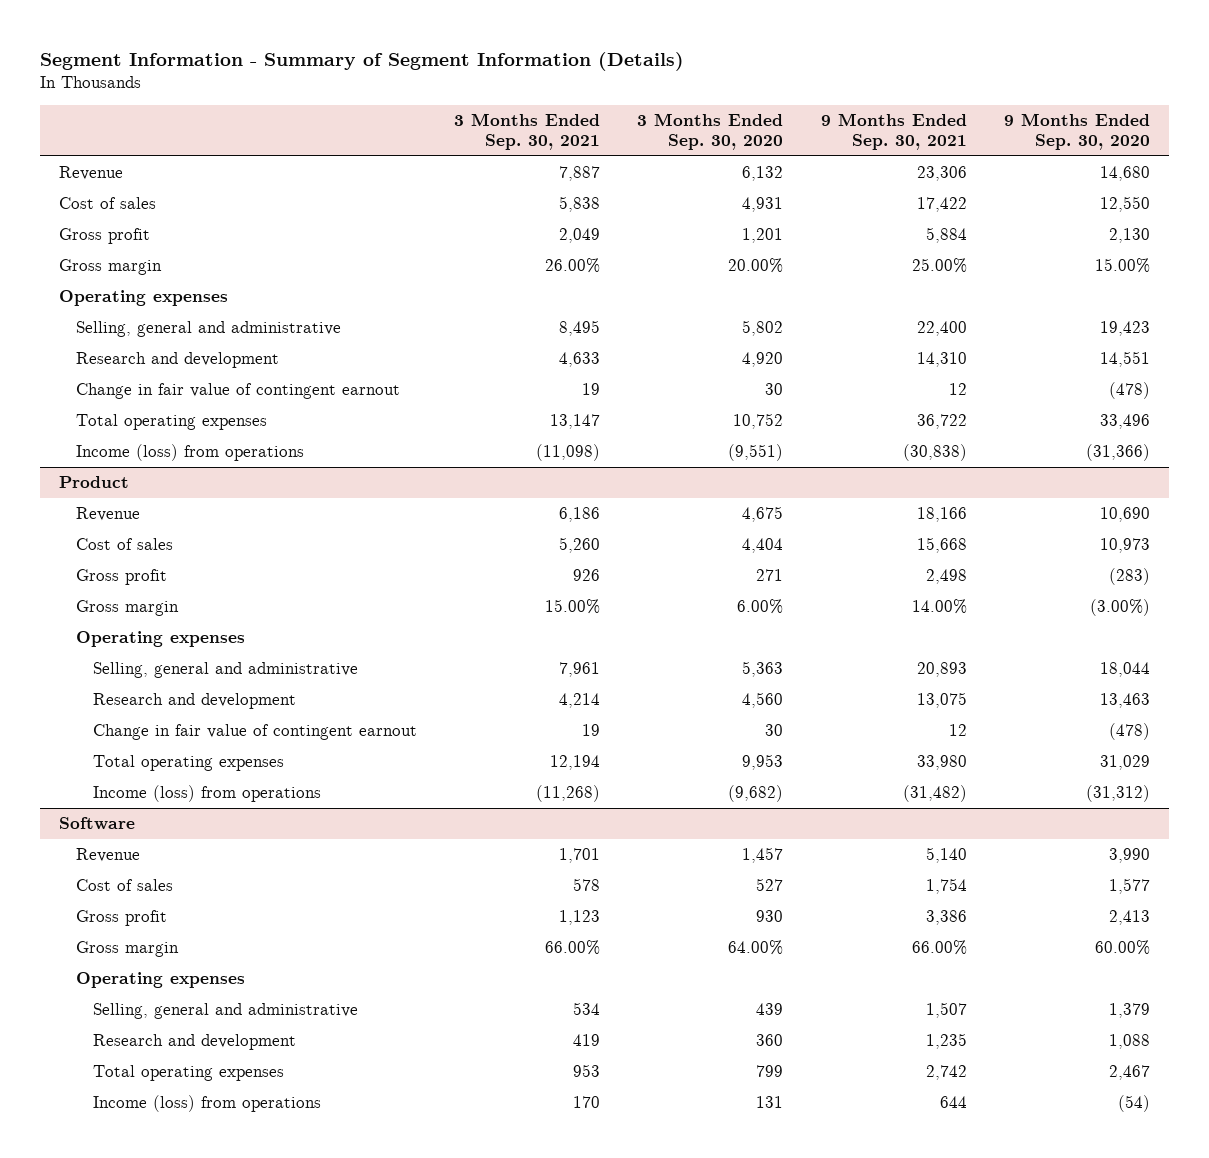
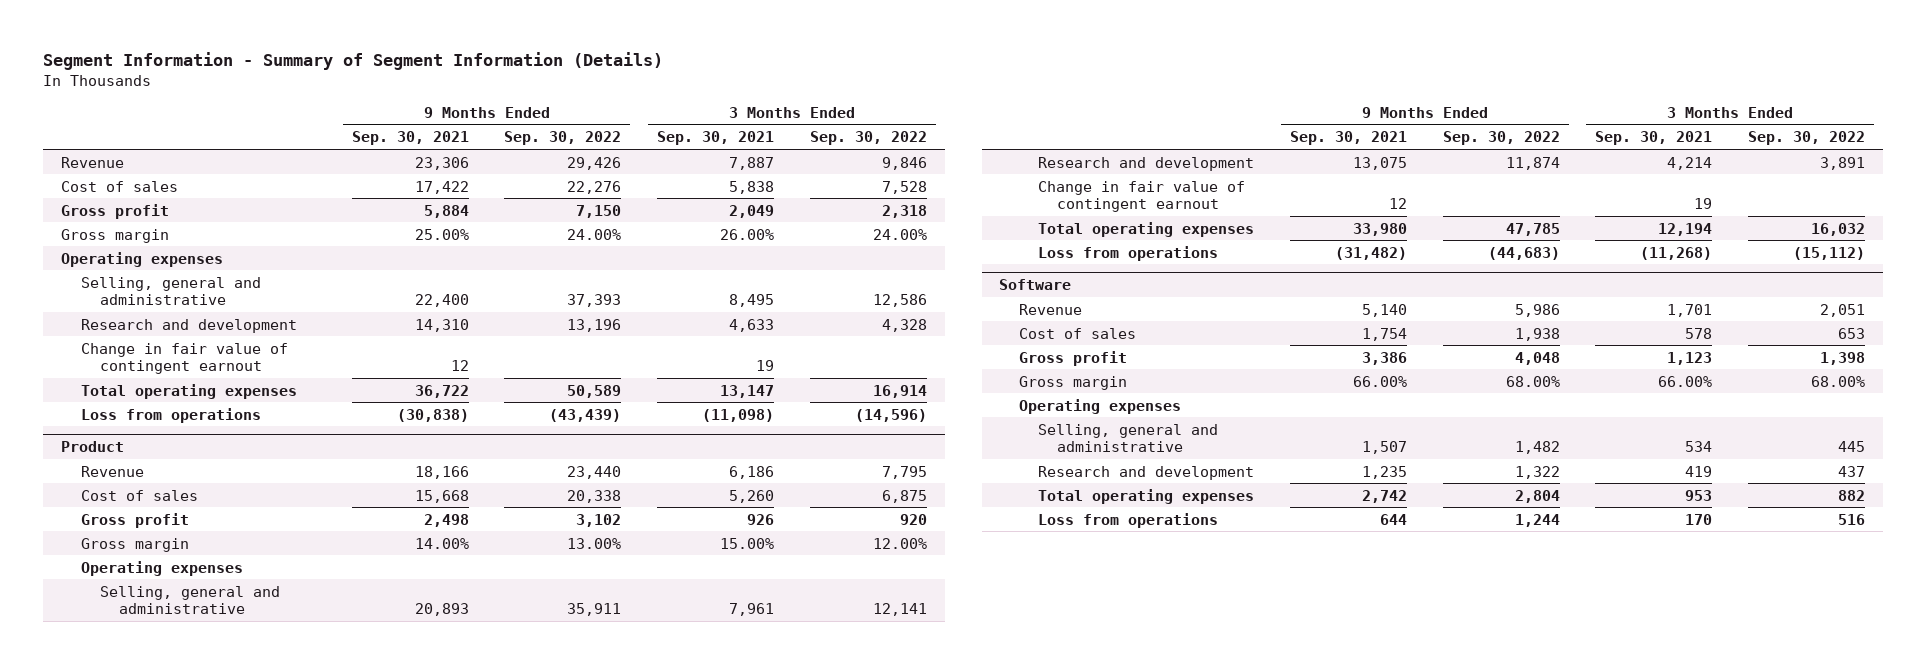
- | 3 Months Ended Sep. 30, 2021 | 3 Months Ended Sep. 30, 2020 | 9 Months Ended Sep. 30, 2021 | 9 Months Ended Sep. 30, 2020
+ | 9 Months Ended Sep. 30, 2021 | 9 Months Ended Sep. 30, 2022 | 3 Months Ended Sep. 30, 2021 | 3 Months Ended Sep. 30, 2022
- Income (loss) from operations | (11,098) | (9,551) | (30,838) | (31,366)
+ Loss from operations | (30,838) | (43,439) | (11,098) | (14,596)
@ Product
- Income (loss) from operations | (11,268) | (9,682) | (31,482) | (31,312)
+ Loss from operations | (31,482) | (44,683) | (11,268) | (15,112)
@ Software
- Income (loss) from operations | 170 | 131 | 644 | (54)
+ Loss from operations | 644 | 1,244 | 170 | 516

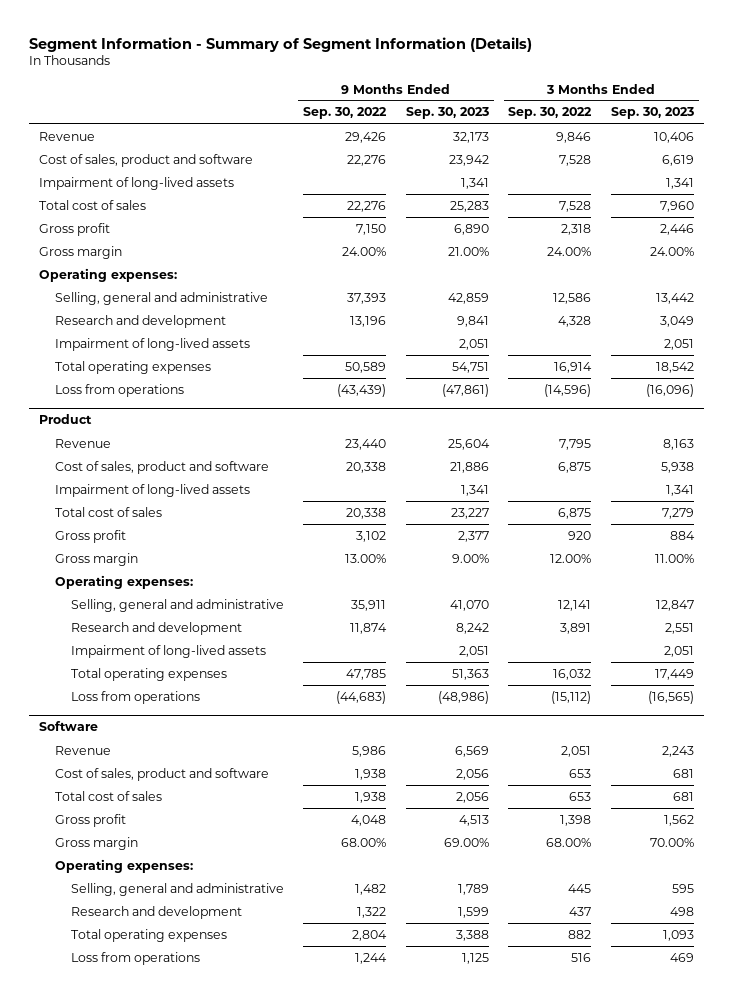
- | 9 Months Ended Sep. 30, 2021 | 9 Months Ended Sep. 30, 2022 | 3 Months Ended Sep. 30, 2021 | 3 Months Ended Sep. 30, 2022
+ | 9 Months Ended Sep. 30, 2022 | 9 Months Ended Sep. 30, 2023 | 3 Months Ended Sep. 30, 2022 | 3 Months Ended Sep. 30, 2023
- Cost of sales | 17,422 | 22,276 | 5,838 | 7,528
+ Cost of sales, product and software | 22,276 | 23,942 | 7,528 | 6,619
+ Impairment of long-lived assets | | 1,341 | | 1,341
+ Total cost of sales | 22,276 | 25,283 | 7,528 | 7,960
- Operating expenses
+ Operating expenses:
- Change in fair value of contingent earnout | 12 | | 19 |
+ Impairment of long-lived assets | | 2,051 | | 2,051
@ Product
- Cost of sales | 15,668 | 20,338 | 5,260 | 6,875
+ Cost of sales, product and software | 20,338 | 21,886 | 6,875 | 5,938
+ Impairment of long-lived assets | | 1,341 | | 1,341
+ Total cost of sales | 20,338 | 23,227 | 6,875 | 7,279
- Operating expenses
+ Operating expenses:
- Change in fair value of contingent earnout | 12 | | 19 |
+ Impairment of long-lived assets | | 2,051 | | 2,051
@ Software
- Cost of sales | 1,754 | 1,938 | 578 | 653
+ Cost of sales, product and software | 1,938 | 2,056 | 653 | 681
+ Total cost of sales | 1,938 | 2,056 | 653 | 681
- Operating expenses
+ Operating expenses:

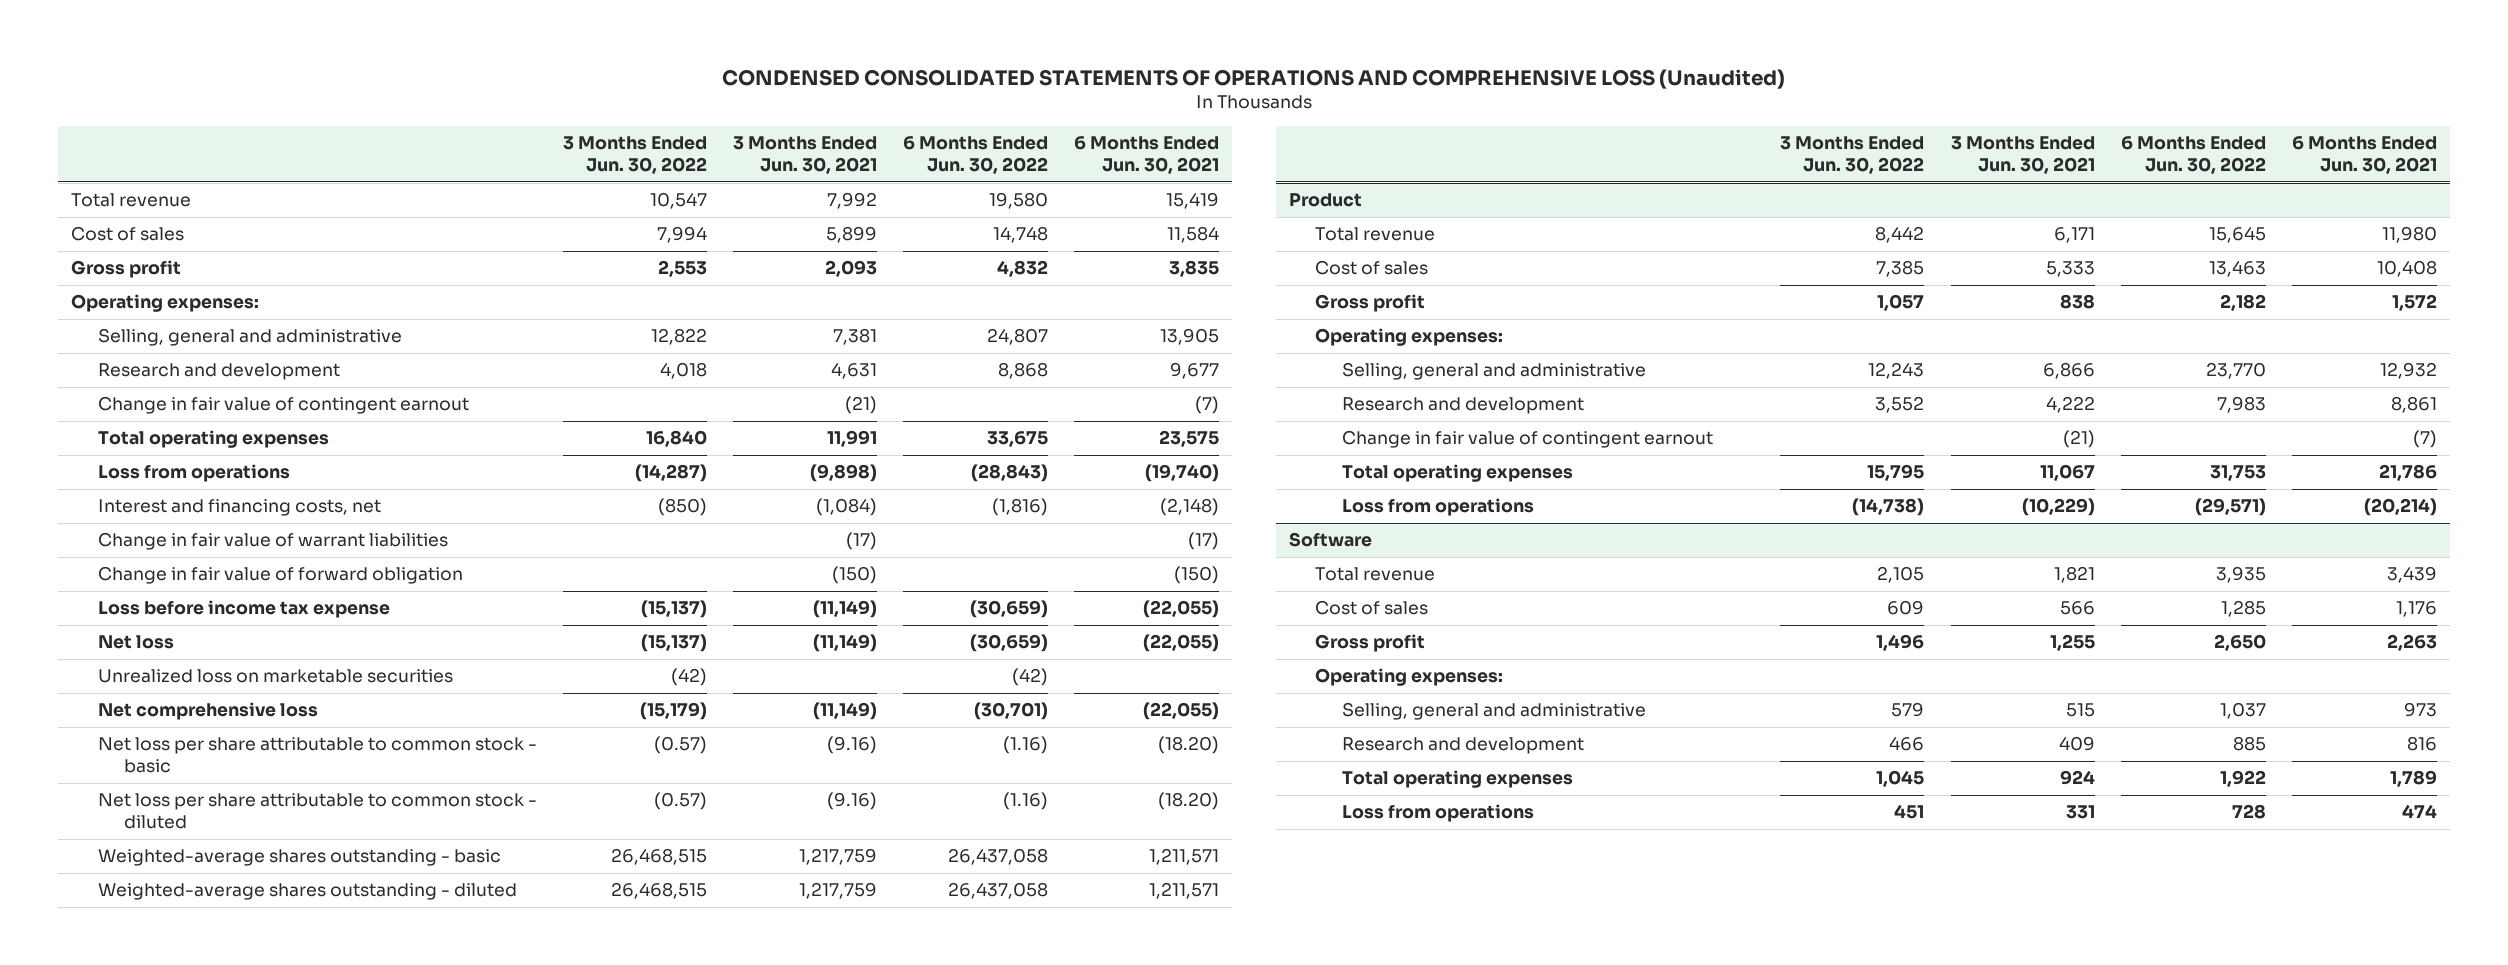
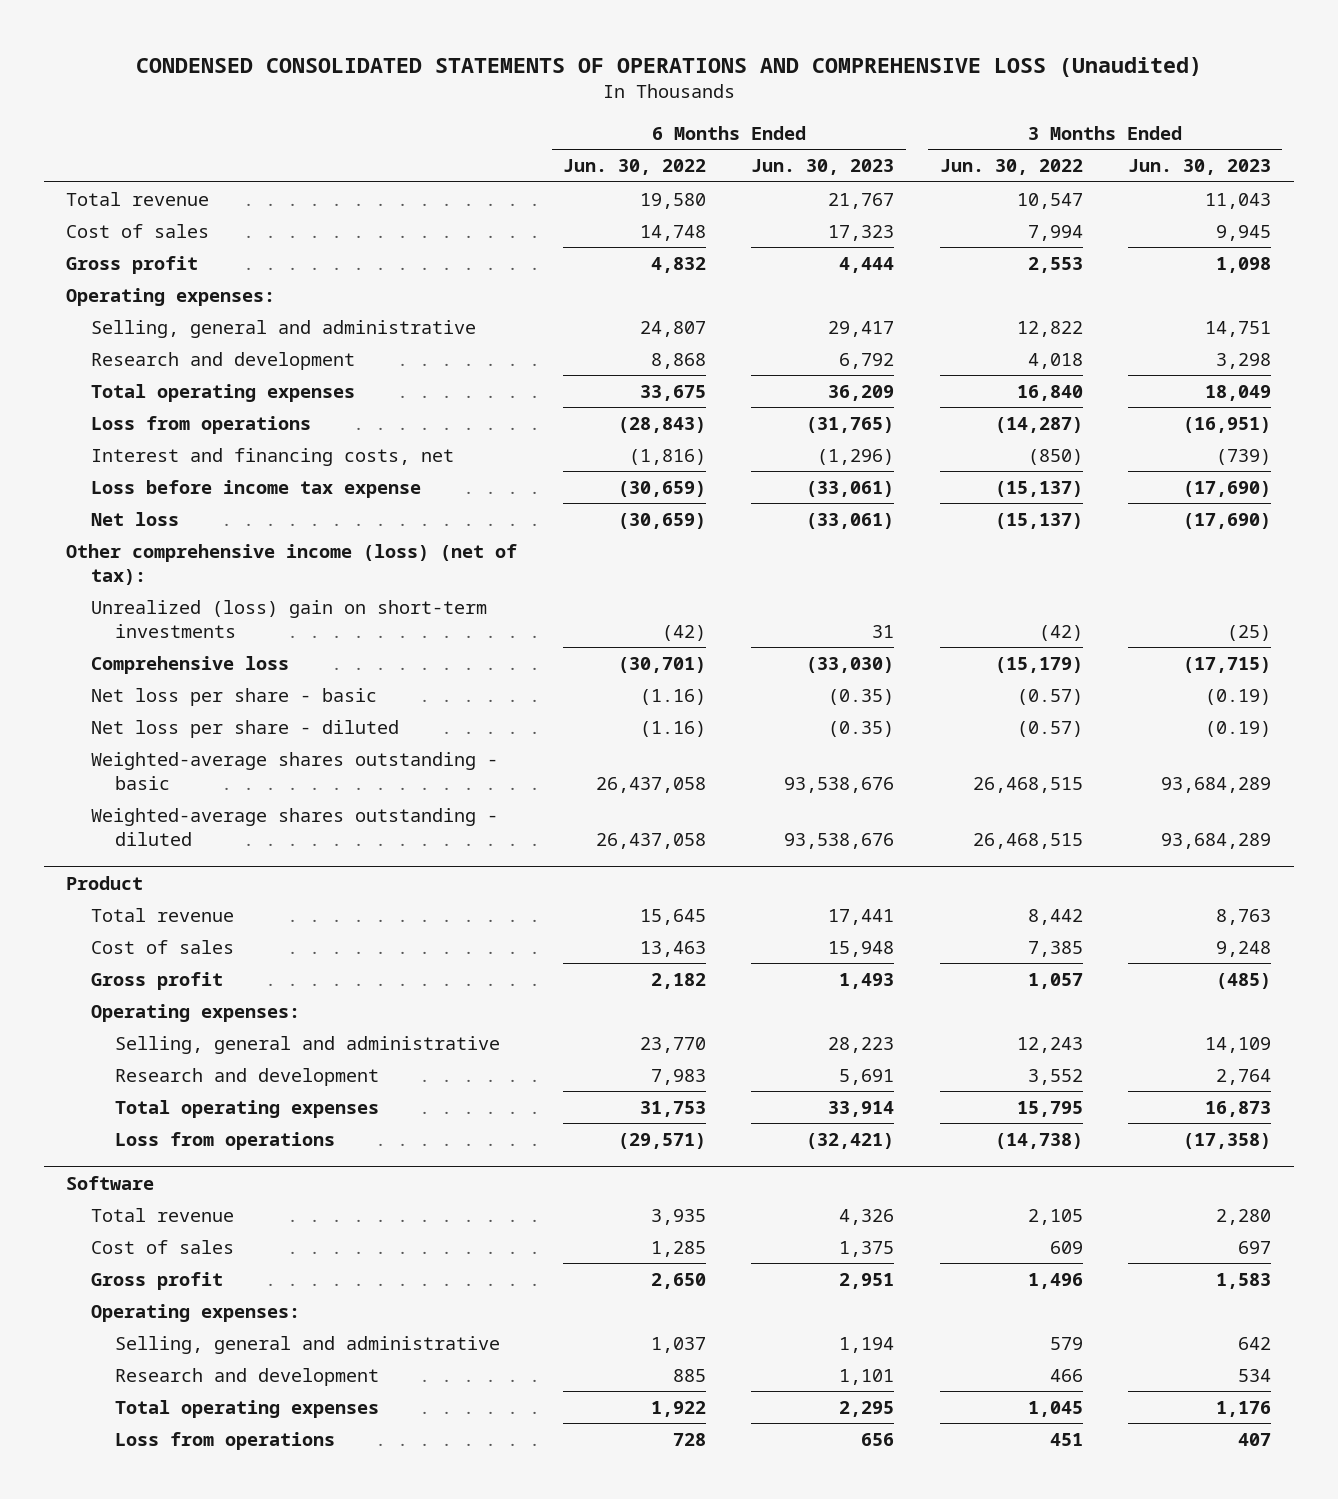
- | 3 Months Ended Jun. 30, 2022 | 3 Months Ended Jun. 30, 2021 | 6 Months Ended Jun. 30, 2022 | 6 Months Ended Jun. 30, 2021
+ | 6 Months Ended Jun. 30, 2022 | 6 Months Ended Jun. 30, 2023 | 3 Months Ended Jun. 30, 2022 | 3 Months Ended Jun. 30, 2023
- Change in fair value of contingent earnout | | (21) | | (7)
- Change in fair value of warrant liabilities | | (17) | | (17)
- Change in fair value of forward obligation | | (150) | | (150)
- Unrealized loss on marketable securities | (42) | | (42) |
- Net comprehensive loss | (15,179) | (11,149) | (30,701) | (22,055)
- Net loss per share attributable to common stock - basic | (0.57) | (9.16) | (1.16) | (18.20)
- Net loss per share attributable to common stock - diluted | (0.57) | (9.16) | (1.16) | (18.20)
+ Other comprehensive income (loss) (net of tax):
+ Unrealized (loss) gain on short-term investments | (42) | 31 | (42) | (25)
+ Comprehensive loss | (30,701) | (33,030) | (15,179) | (17,715)
+ Net loss per share - basic | (1.16) | (0.35) | (0.57) | (0.19)
+ Net loss per share - diluted | (1.16) | (0.35) | (0.57) | (0.19)
@ Product
- Change in fair value of contingent earnout | | (21) | | (7)

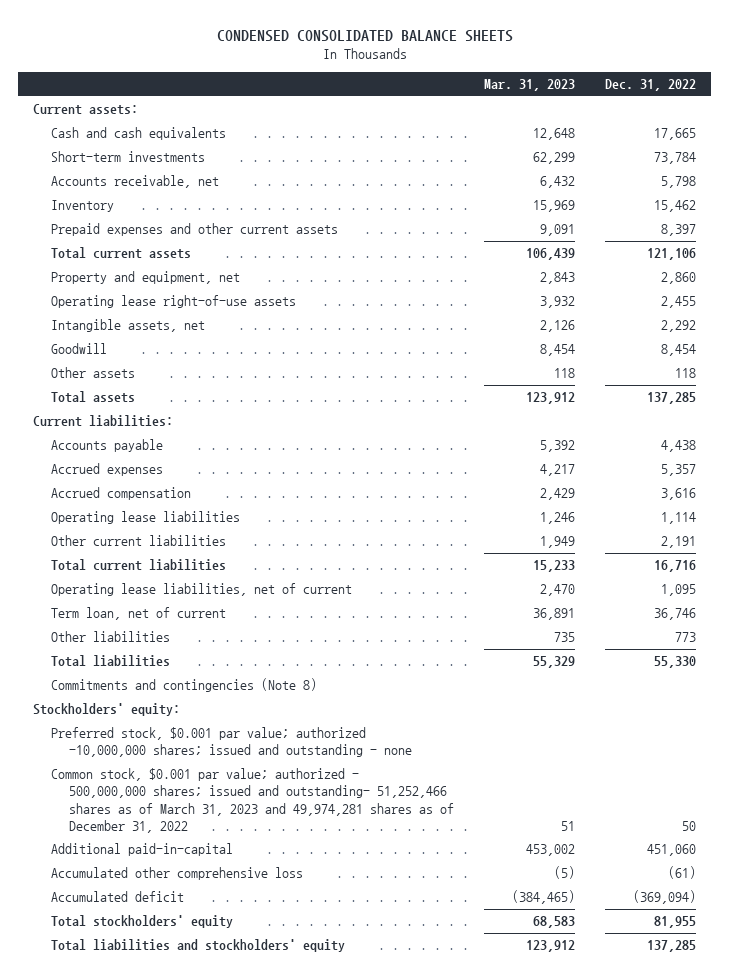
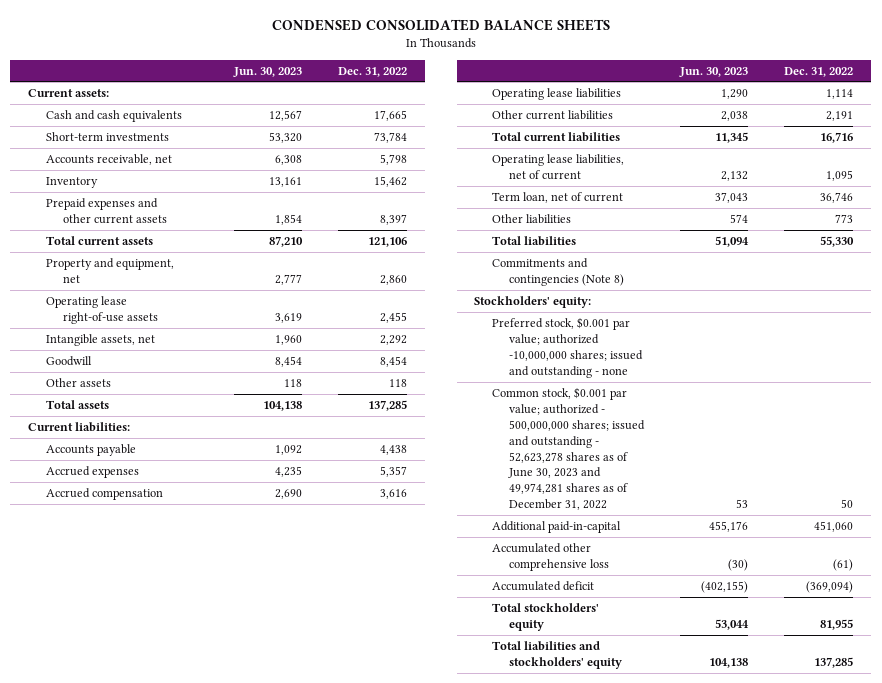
- | Mar. 31, 2023 | Dec. 31, 2022
+ | Jun. 30, 2023 | Dec. 31, 2022
- Common stock, $0.001 par value; authorized - 500,000,000 shares; issued and outstanding- 51,252,466 shares as of March 31, 2023 and 49,974,281 shares as of December 31, 2022 | 51 | 50
+ Common stock, $0.001 par value; authorized - 500,000,000 shares; issued and outstanding - 52,623,278 shares as of June 30, 2023 and 49,974,281 shares as of December 31, 2022 | 53 | 50

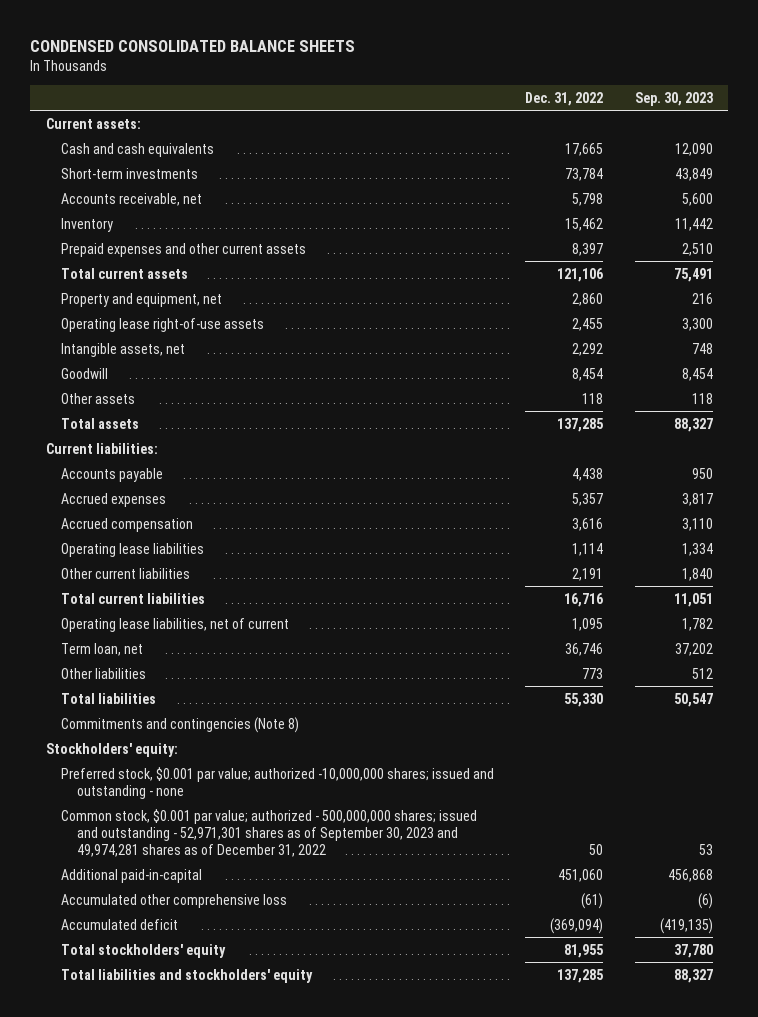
- | Jun. 30, 2023 | Dec. 31, 2022
+ | Dec. 31, 2022 | Sep. 30, 2023
- Term loan, net of current | 37,043 | 36,746
+ Term loan, net | 36,746 | 37,202
- Common stock, $0.001 par value; authorized - 500,000,000 shares; issued and outstanding - 52,623,278 shares as of June 30, 2023 and 49,974,281 shares as of December 31, 2022 | 53 | 50
+ Common stock, $0.001 par value; authorized - 500,000,000 shares; issued and outstanding - 52,971,301 shares as of September 30, 2023 and 49,974,281 shares as of December 31, 2022 | 50 | 53

